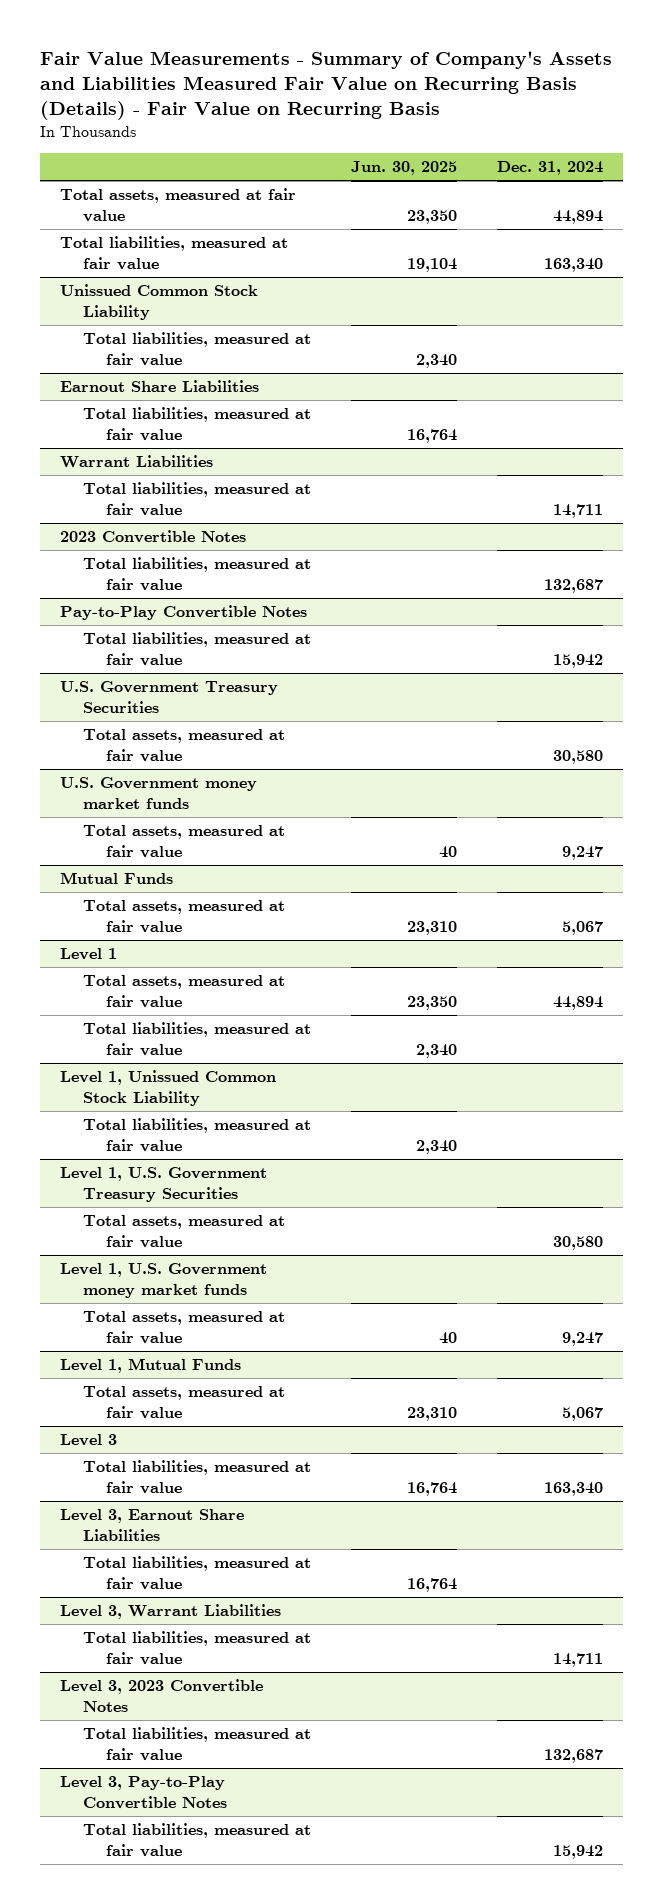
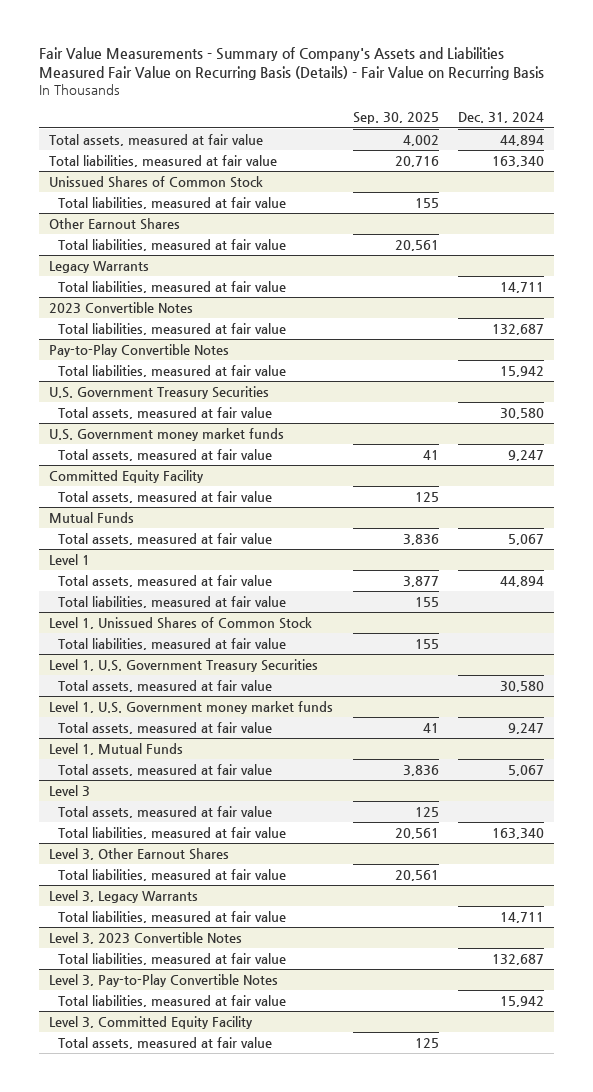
- | Jun. 30, 2025 | Dec. 31, 2024
+ | Sep. 30, 2025 | Dec. 31, 2024
- Unissued Common Stock Liability
+ Unissued Shares of Common Stock
- Earnout Share Liabilities
+ Other Earnout Shares
- Warrant Liabilities
+ Legacy Warrants
+ Committed Equity Facility
+ Total assets, measured at fair value | 125 |
- Level 1, Unissued Common Stock Liability
+ Level 1, Unissued Shares of Common Stock
@ Level 3
+ Total assets, measured at fair value | 125 |
- Level 3, Earnout Share Liabilities
+ Level 3, Other Earnout Shares
- Level 3, Warrant Liabilities
+ Level 3, Legacy Warrants
+ Level 3, Committed Equity Facility
+ Total assets, measured at fair value | 125 |

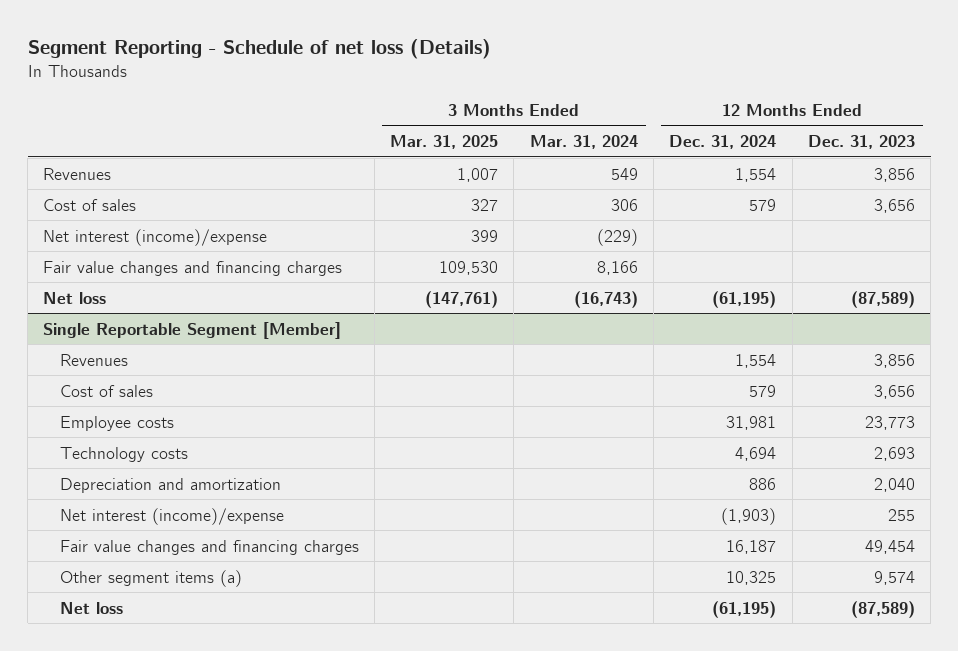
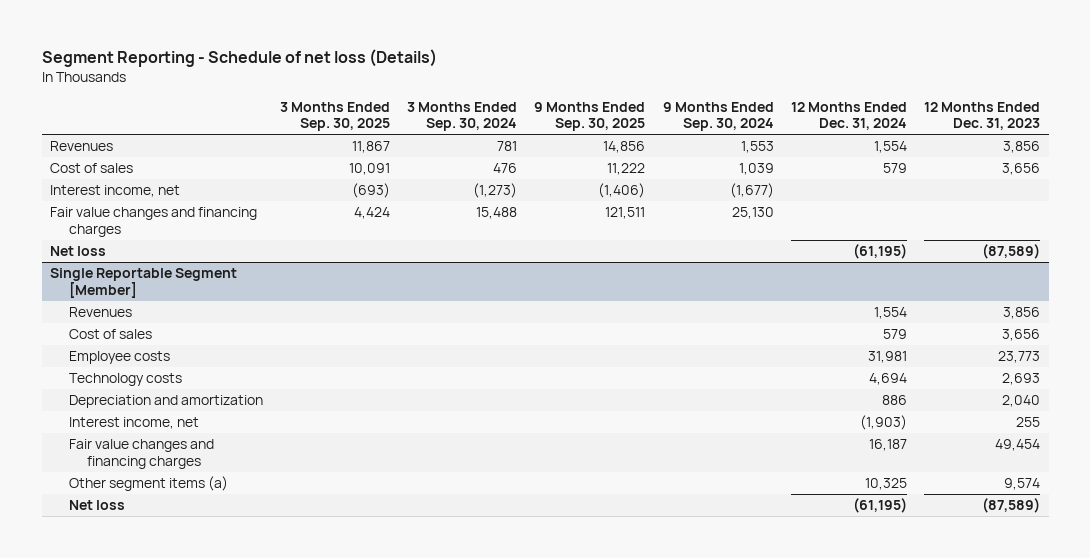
- | 3 Months Ended Mar. 31, 2025 | 3 Months Ended Mar. 31, 2024 | 12 Months Ended Dec. 31, 2024 | 12 Months Ended Dec. 31, 2023
+ | 3 Months Ended Sep. 30, 2025 | 3 Months Ended Sep. 30, 2024 | 9 Months Ended Sep. 30, 2025 | 9 Months Ended Sep. 30, 2024 | 12 Months Ended Dec. 31, 2024 | 12 Months Ended Dec. 31, 2023
- Net interest (income)/expense | 399 | (229) | |
+ Interest income, net | (693) | (1,273) | (1,406) | (1,677) | |
@ Single Reportable Segment [Member]
- Net interest (income)/expense | | | (1,903) | 255
+ Interest income, net | | | | | (1,903) | 255

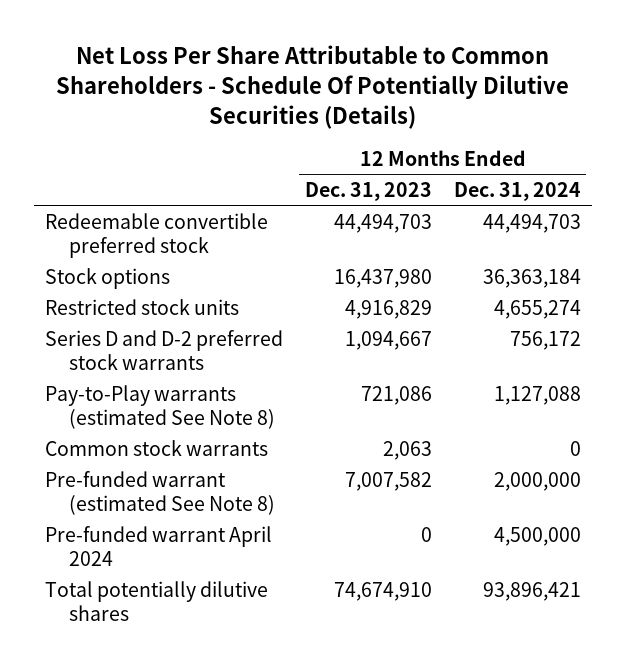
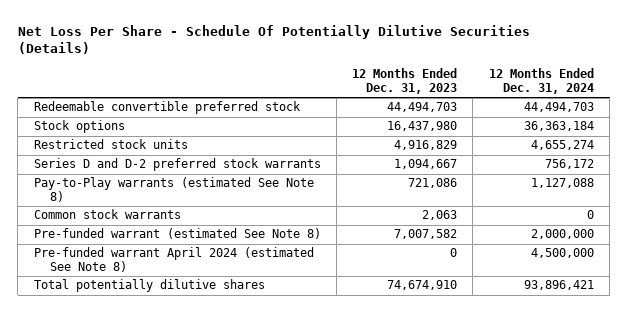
- Net Loss Per Share Attributable to Common Shareholders - Schedule Of Potentially Dilutive Securities (Details)
+ Net Loss Per Share - Schedule Of Potentially Dilutive Securities (Details)
- Pre-funded warrant April 2024 | 0 | 4,500,000
+ Pre-funded warrant April 2024 (estimated See Note 8) | 0 | 4,500,000

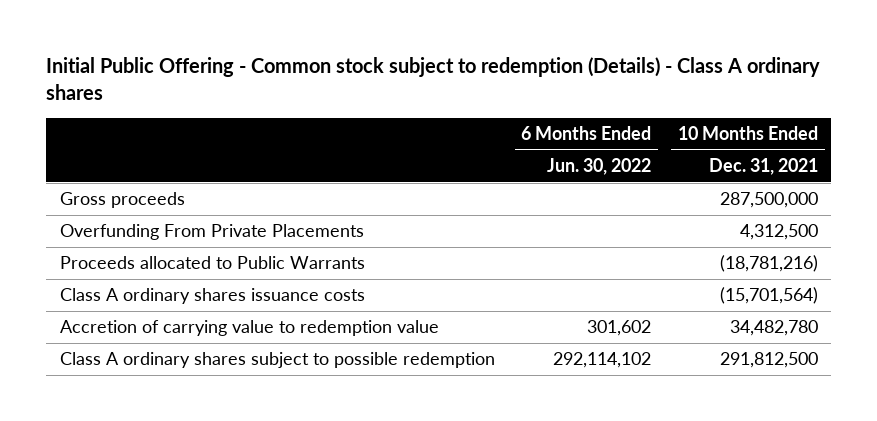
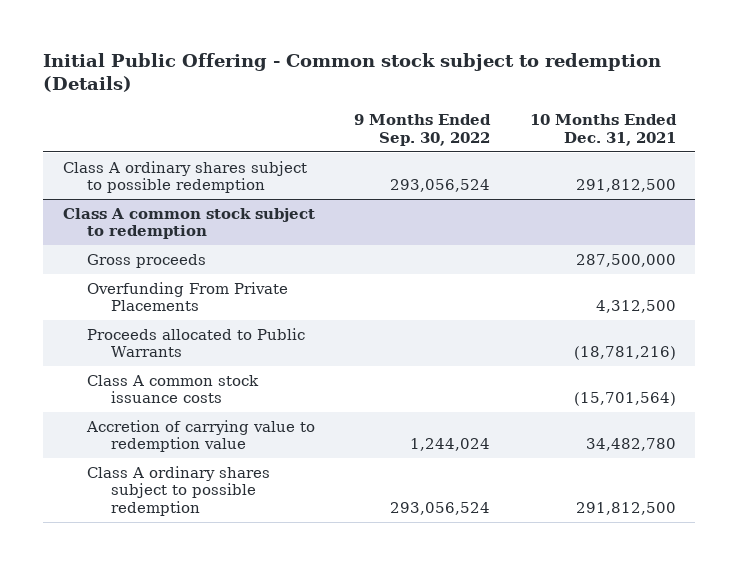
- Initial Public Offering - Common stock subject to redemption (Details) - Class A ordinary shares
+ Initial Public Offering - Common stock subject to redemption (Details)
- | 6 Months Ended Jun. 30, 2022 | 10 Months Ended Dec. 31, 2021
+ | 9 Months Ended Sep. 30, 2022 | 10 Months Ended Dec. 31, 2021
+ Class A ordinary shares subject to possible redemption | 293,056,524 | 291,812,500
+ Class A common stock subject to redemption
- Class A ordinary shares issuance costs | | (15,701,564)
+ Class A common stock issuance costs | | (15,701,564)

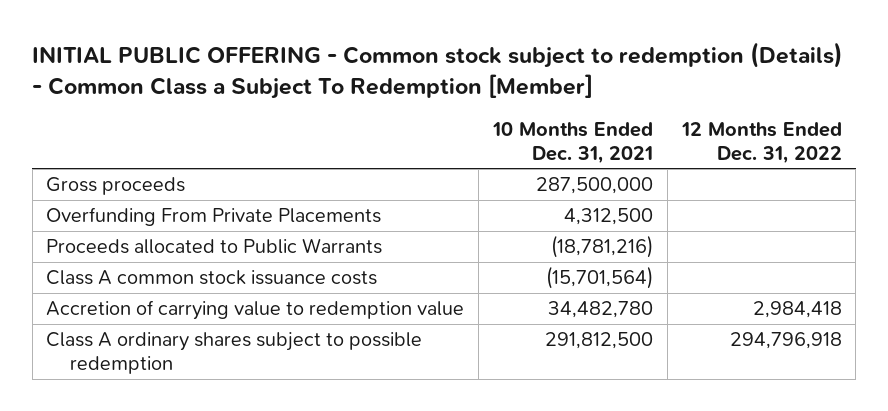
- Initial Public Offering - Common stock subject to redemption (Details)
+ INITIAL PUBLIC OFFERING - Common stock subject to redemption (Details) - Common Class a Subject To Redemption [Member]
- | 9 Months Ended Sep. 30, 2022 | 10 Months Ended Dec. 31, 2021
+ | 10 Months Ended Dec. 31, 2021 | 12 Months Ended Dec. 31, 2022
- Class A ordinary shares subject to possible redemption | 293,056,524 | 291,812,500
- Class A common stock subject to redemption

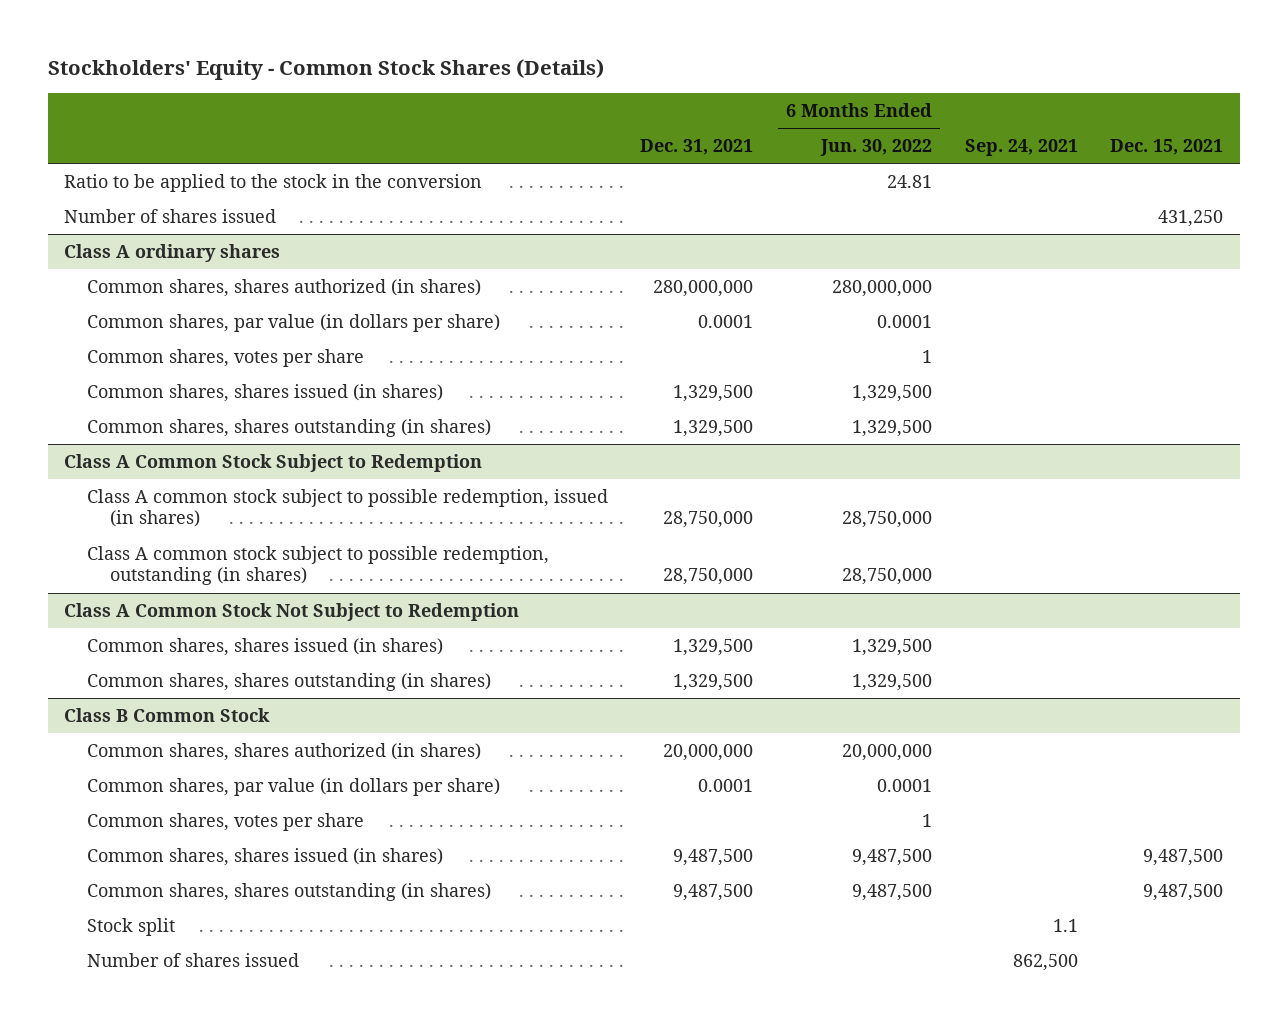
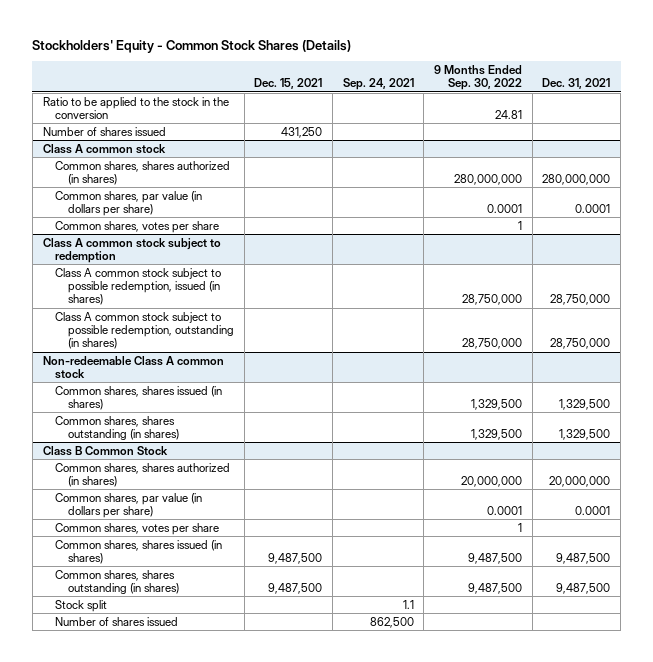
- | Dec. 31, 2021 | 6 Months Ended Jun. 30, 2022 | Sep. 24, 2021 | Dec. 15, 2021
+ | Dec. 15, 2021 | Sep. 24, 2021 | 9 Months Ended Sep. 30, 2022 | Dec. 31, 2021
- Class A ordinary shares
+ Class A common stock
- Common shares, shares issued (in shares) | 1,329,500 | 1,329,500 | |
- Common shares, shares outstanding (in shares) | 1,329,500 | 1,329,500 | |
- Class A Common Stock Subject to Redemption
+ Class A common stock subject to redemption
- Class A Common Stock Not Subject to Redemption
+ Non-redeemable Class A common stock

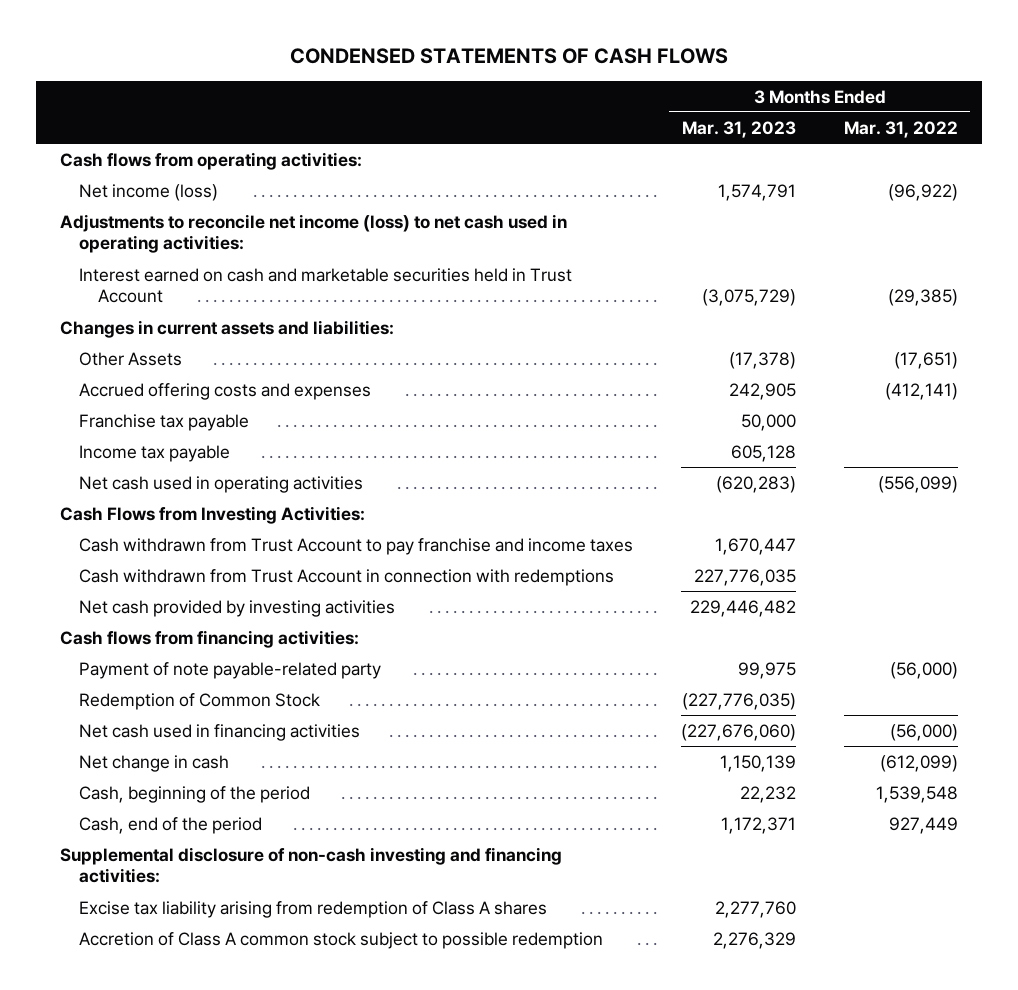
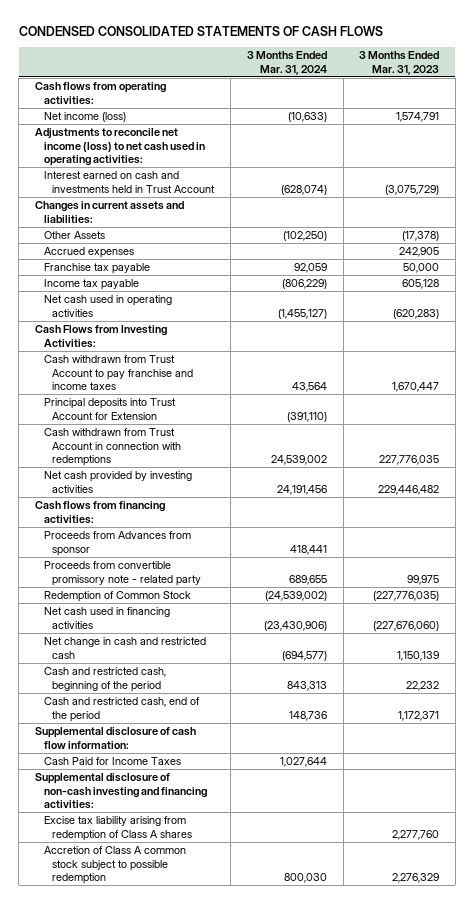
- CONDENSED STATEMENTS OF CASH FLOWS
+ CONDENSED CONSOLIDATED STATEMENTS OF CASH FLOWS
- | 3 Months Ended Mar. 31, 2023 | 3 Months Ended Mar. 31, 2022
+ | 3 Months Ended Mar. 31, 2024 | 3 Months Ended Mar. 31, 2023
- Interest earned on cash and marketable securities held in Trust Account | (3,075,729) | (29,385)
+ Interest earned on cash and investments held in Trust Account | (628,074) | (3,075,729)
- Accrued offering costs and expenses | 242,905 | (412,141)
+ Accrued expenses | | 242,905
+ Principal deposits into Trust Account for Extension | (391,110) |
- Payment of note payable-related party | 99,975 | (56,000)
+ Proceeds from Advances from sponsor | 418,441 |
+ Proceeds from convertible promissory note - related party | 689,655 | 99,975
- Net change in cash | 1,150,139 | (612,099)
- Cash, beginning of the period | 22,232 | 1,539,548
- Cash, end of the period | 1,172,371 | 927,449
+ Net change in cash and restricted cash | (694,577) | 1,150,139
+ Cash and restricted cash, beginning of the period | 843,313 | 22,232
+ Cash and restricted cash, end of the period | 148,736 | 1,172,371
+ Supplemental disclosure of cash flow information:
+ Cash Paid for Income Taxes | 1,027,644 |

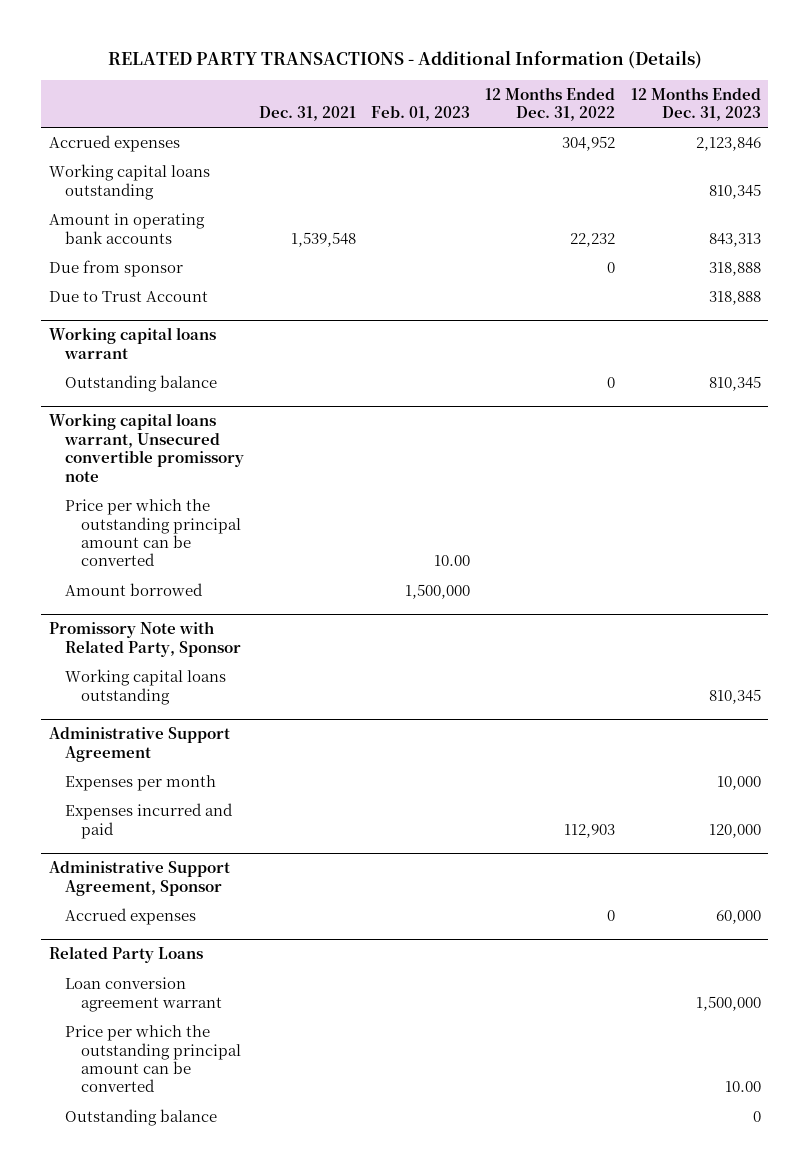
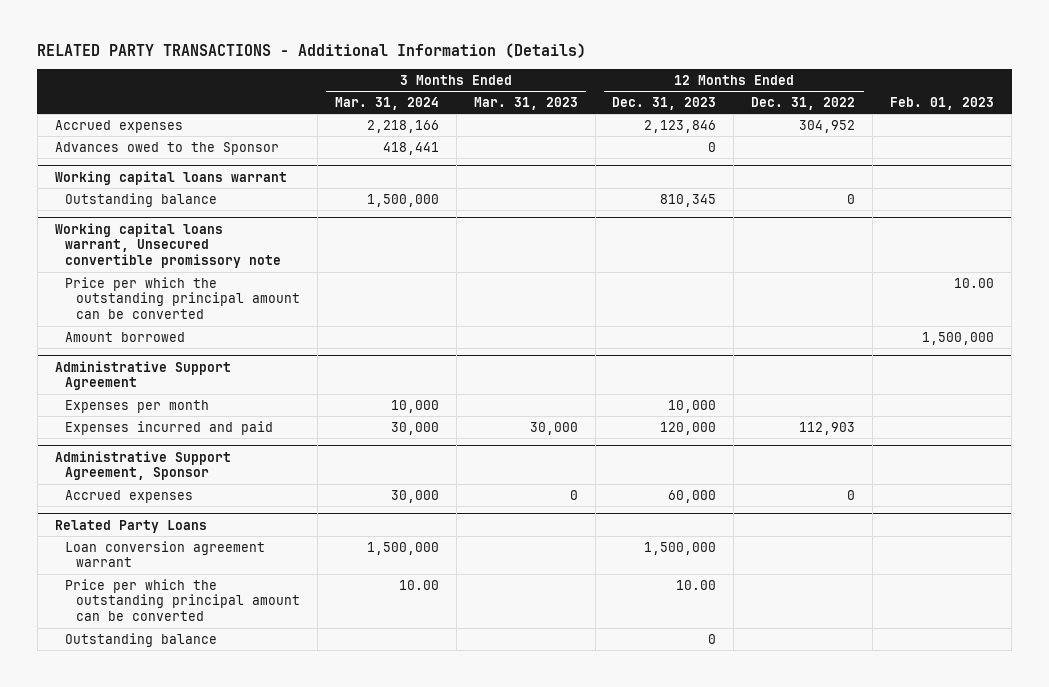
- | Dec. 31, 2021 | Feb. 01, 2023 | 12 Months Ended Dec. 31, 2022 | 12 Months Ended Dec. 31, 2023
+ | 3 Months Ended Mar. 31, 2024 | 3 Months Ended Mar. 31, 2023 | 12 Months Ended Dec. 31, 2023 | 12 Months Ended Dec. 31, 2022 | Feb. 01, 2023
- Working capital loans outstanding | | | | 810,345
- Amount in operating bank accounts | 1,539,548 | | 22,232 | 843,313
- Due from sponsor | | | 0 | 318,888
- Due to Trust Account | | | | 318,888
+ Advances owed to the Sponsor | 418,441 | | 0 | |
- Promissory Note with Related Party, Sponsor
- Working capital loans outstanding | | | | 810,345

